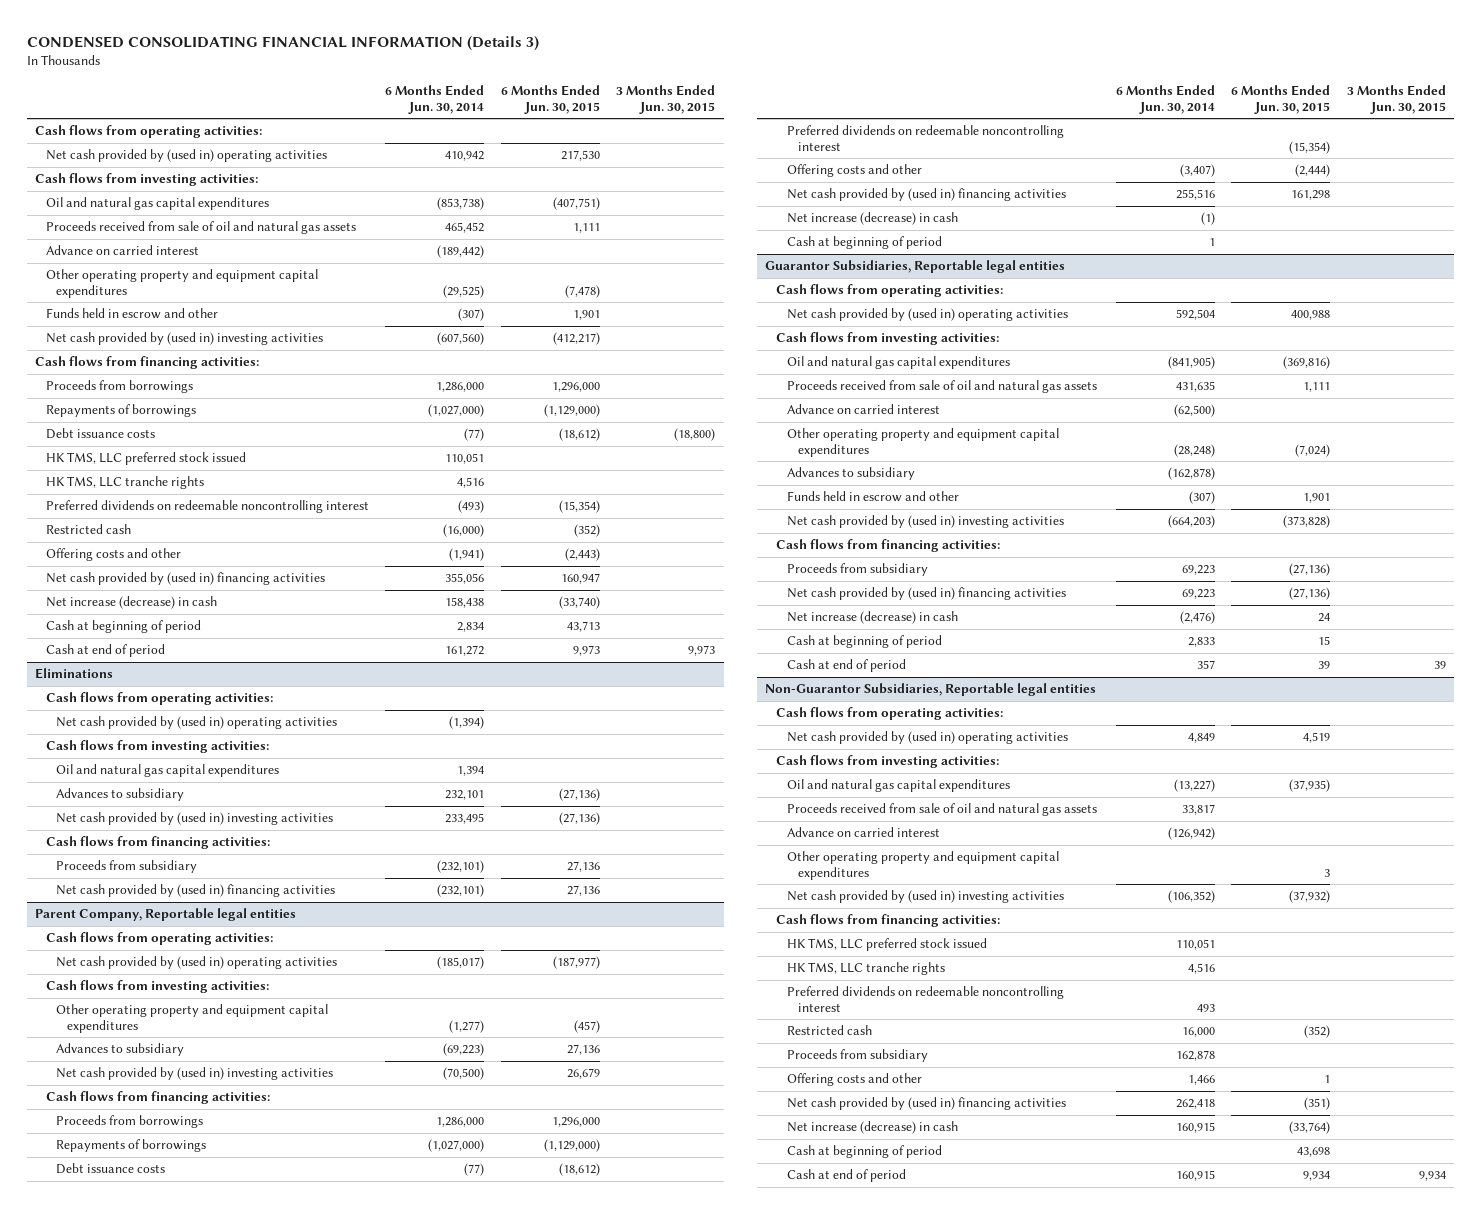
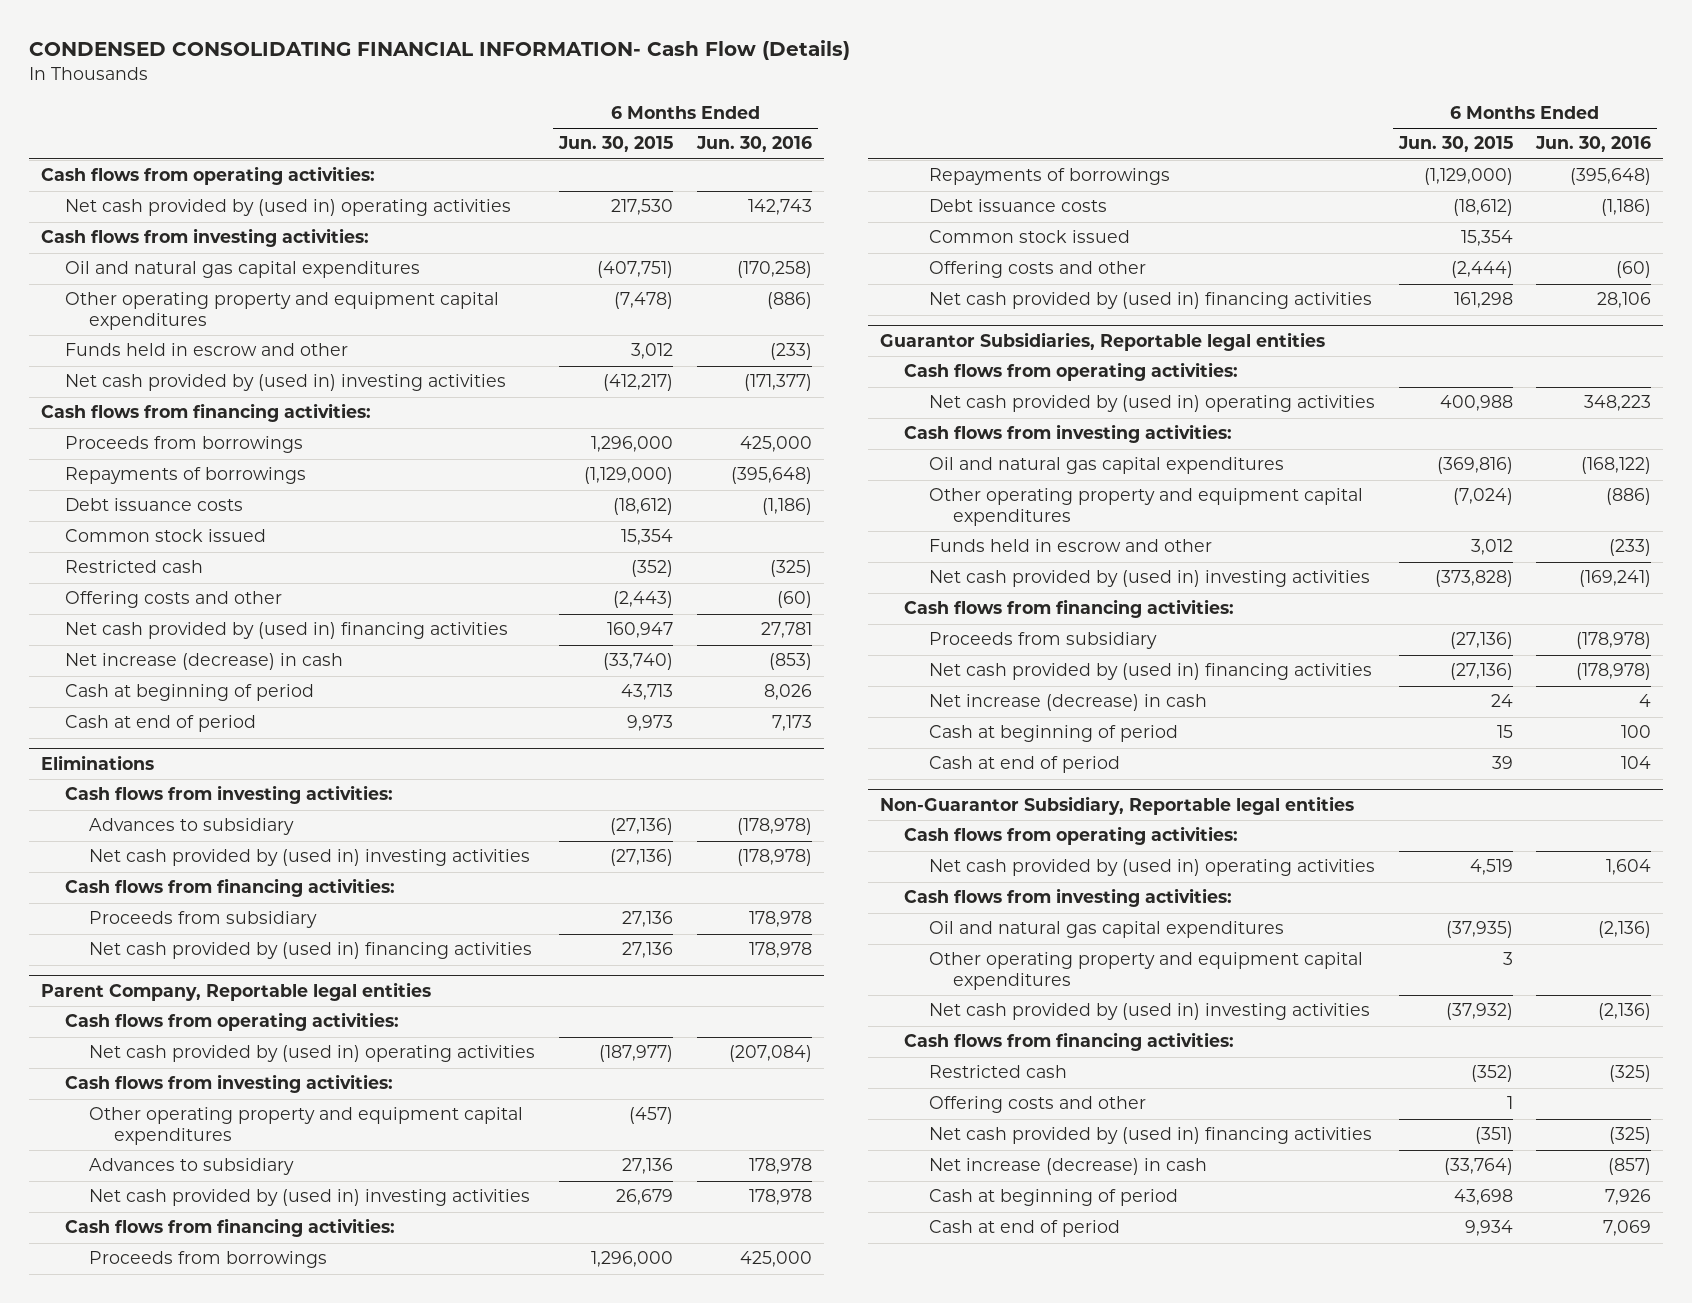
- CONDENSED CONSOLIDATING FINANCIAL INFORMATION (Details 3)
+ CONDENSED CONSOLIDATING FINANCIAL INFORMATION- Cash Flow (Details)
- | 6 Months Ended Jun. 30, 2014 | 6 Months Ended Jun. 30, 2015 | 3 Months Ended Jun. 30, 2015
+ | 6 Months Ended Jun. 30, 2015 | 6 Months Ended Jun. 30, 2016
- Proceeds received from sale of oil and natural gas assets | 465,452 | 1,111 |
- Advance on carried interest | (189,442) | |
- Funds held in escrow and other | (307) | 1,901 |
+ Funds held in escrow and other | 3,012 | (233)
- HK TMS, LLC preferred stock issued | 110,051 | |
- HK TMS, LLC tranche rights | 4,516 | |
- Preferred dividends on redeemable noncontrolling interest | (493) | (15,354) |
+ Common stock issued | 15,354 |
@ Eliminations
- Cash flows from operating activities:
- Net cash provided by (used in) operating activities | (1,394) | |
- Oil and natural gas capital expenditures | 1,394 | |
@ Parent Company, Reportable legal entities
- Preferred dividends on redeemable noncontrolling interest | | (15,354) |
+ Common stock issued | 15,354 |
- Net increase (decrease) in cash | (1) | |
- Cash at beginning of period | 1 | |
@ Guarantor Subsidiaries, Reportable legal entities
- Proceeds received from sale of oil and natural gas assets | 431,635 | 1,111 |
- Advance on carried interest | (62,500) | |
- Advances to subsidiary | (162,878) | |
- Funds held in escrow and other | (307) | 1,901 |
+ Funds held in escrow and other | 3,012 | (233)
- Non-Guarantor Subsidiaries, Reportable legal entities
+ Non-Guarantor Subsidiary, Reportable legal entities
- Proceeds received from sale of oil and natural gas assets | 33,817 | |
- Advance on carried interest | (126,942) | |
- HK TMS, LLC preferred stock issued | 110,051 | |
- HK TMS, LLC tranche rights | 4,516 | |
- Preferred dividends on redeemable noncontrolling interest | 493 | |
- Proceeds from subsidiary | 162,878 | |

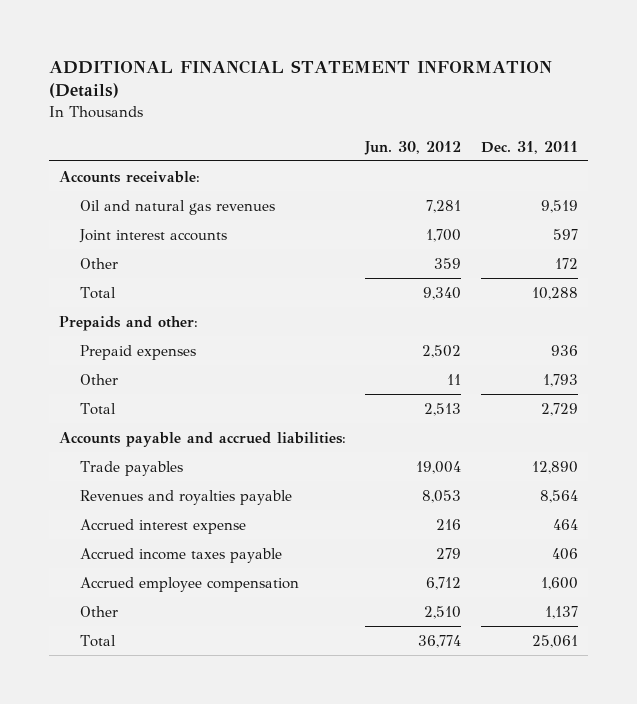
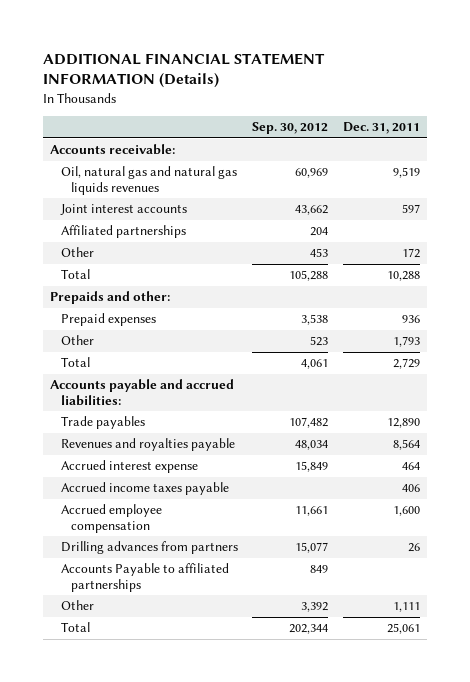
- | Jun. 30, 2012 | Dec. 31, 2011
+ | Sep. 30, 2012 | Dec. 31, 2011
- Oil and natural gas revenues | 7,281 | 9,519
+ Oil, natural gas and natural gas liquids revenues | 60,969 | 9,519
+ Affiliated partnerships | 204 |
- Other | 2,510 | 1,137
+ Drilling advances from partners | 15,077 | 26
+ Accounts Payable to affiliated partnerships | 849 |
+ Other | 3,392 | 1,111

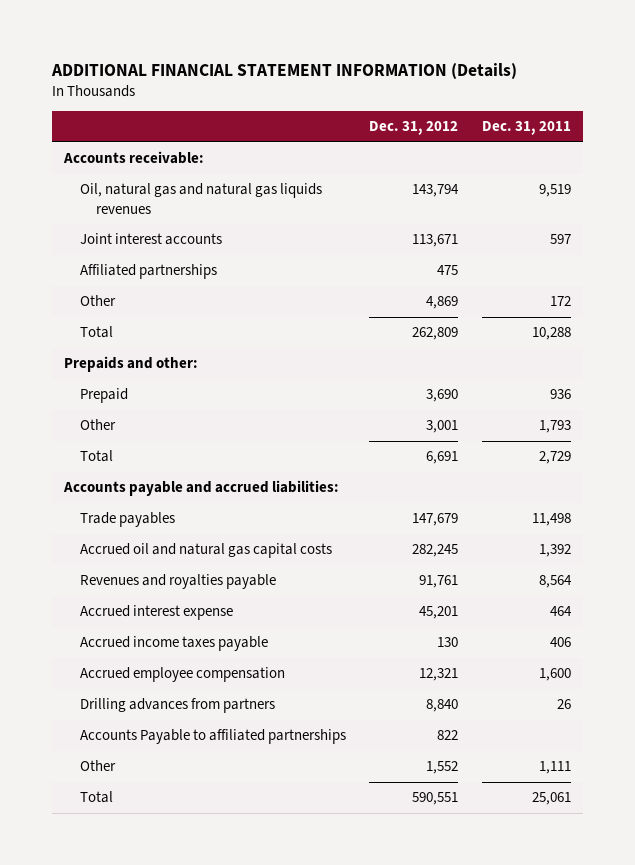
- | Sep. 30, 2012 | Dec. 31, 2011
+ | Dec. 31, 2012 | Dec. 31, 2011
- Prepaid expenses | 3,538 | 936
+ Prepaid | 3,690 | 936
- Trade payables | 107,482 | 12,890
+ Trade payables | 147,679 | 11,498
+ Accrued oil and natural gas capital costs | 282,245 | 1,392

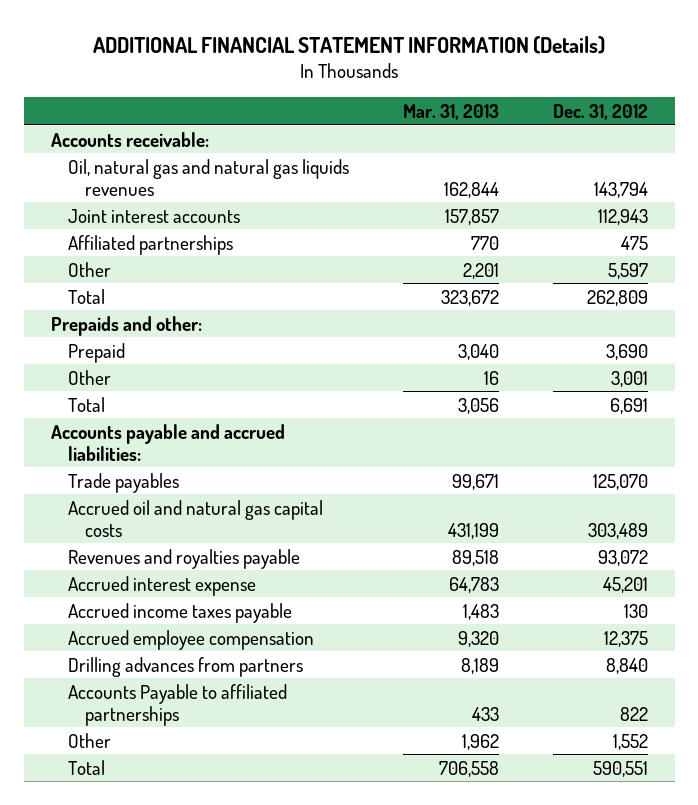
- | Dec. 31, 2012 | Dec. 31, 2011
+ | Mar. 31, 2013 | Dec. 31, 2012
- Joint interest accounts | 113,671 | 597
+ Joint interest accounts | 157,857 | 112,943
- Other | 4,869 | 172
+ Other | 2,201 | 5,597
- Trade payables | 147,679 | 11,498
- Accrued oil and natural gas capital costs | 282,245 | 1,392
- Revenues and royalties payable | 91,761 | 8,564
+ Trade payables | 99,671 | 125,070
+ Accrued oil and natural gas capital costs | 431,199 | 303,489
+ Revenues and royalties payable | 89,518 | 93,072
- Accrued employee compensation | 12,321 | 1,600
+ Accrued employee compensation | 9,320 | 12,375

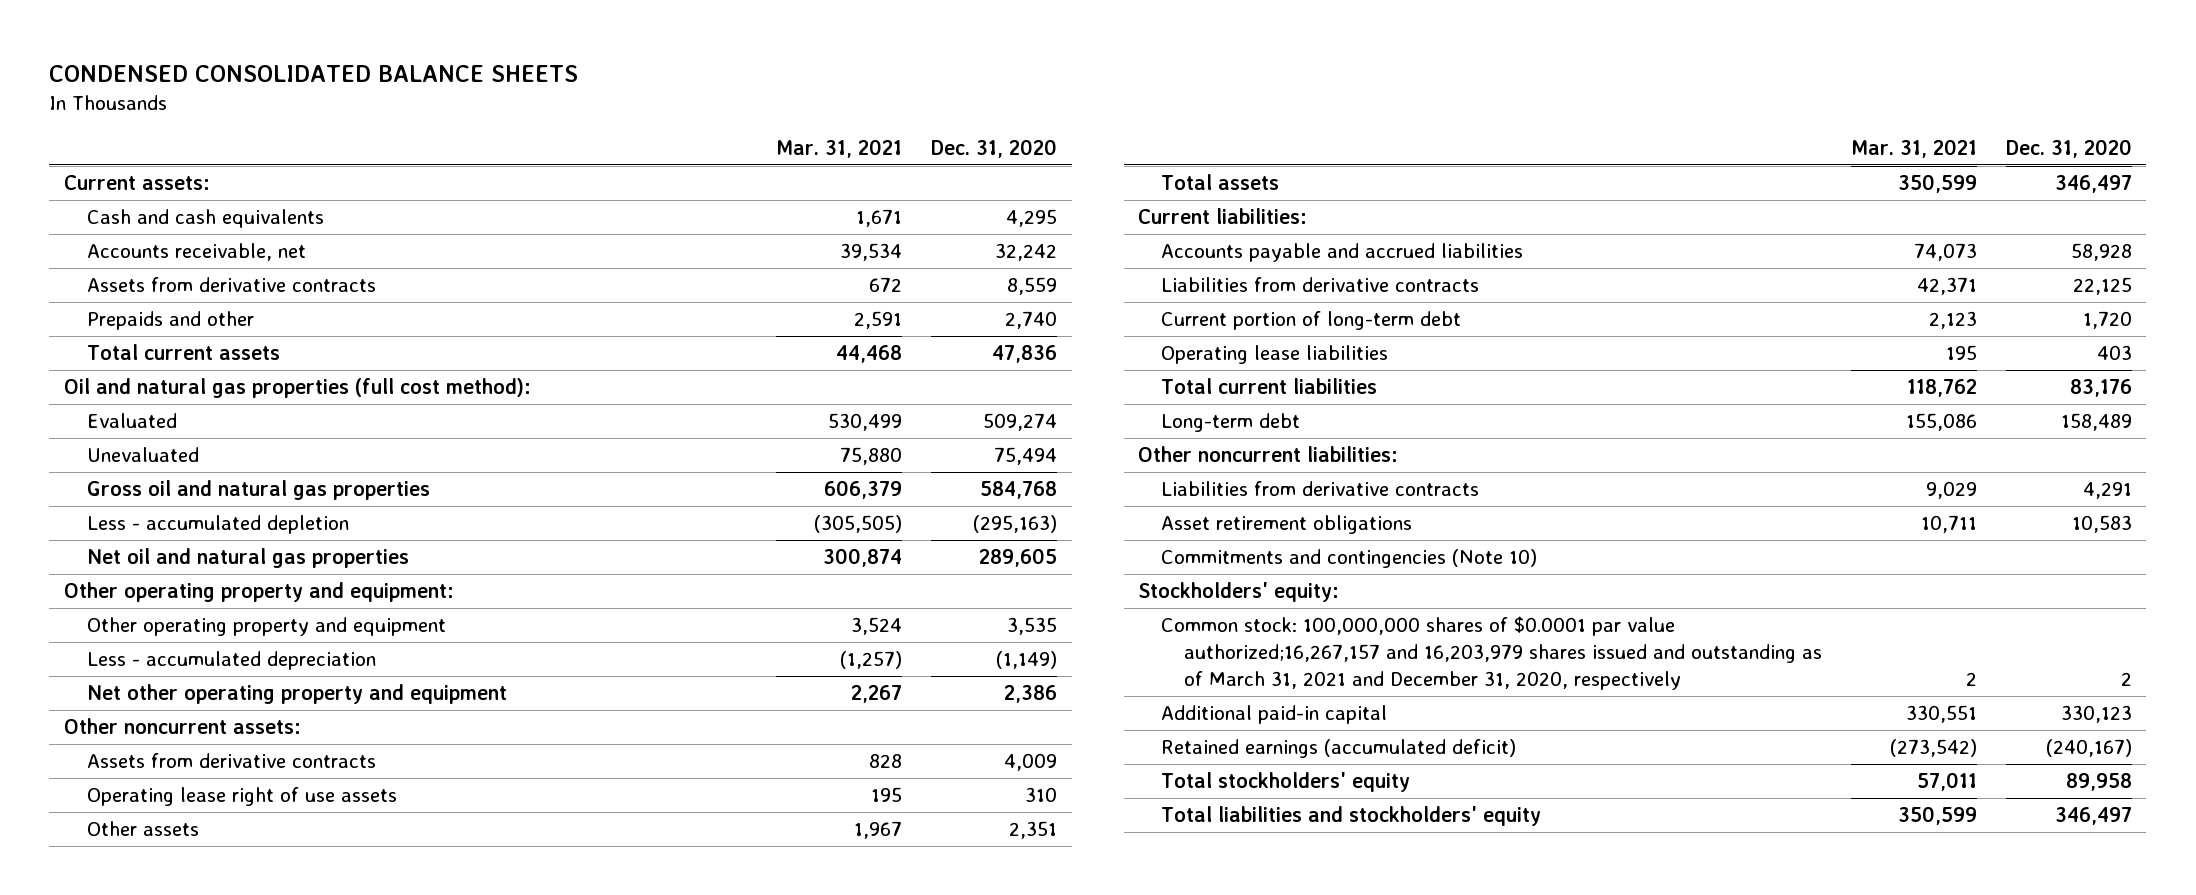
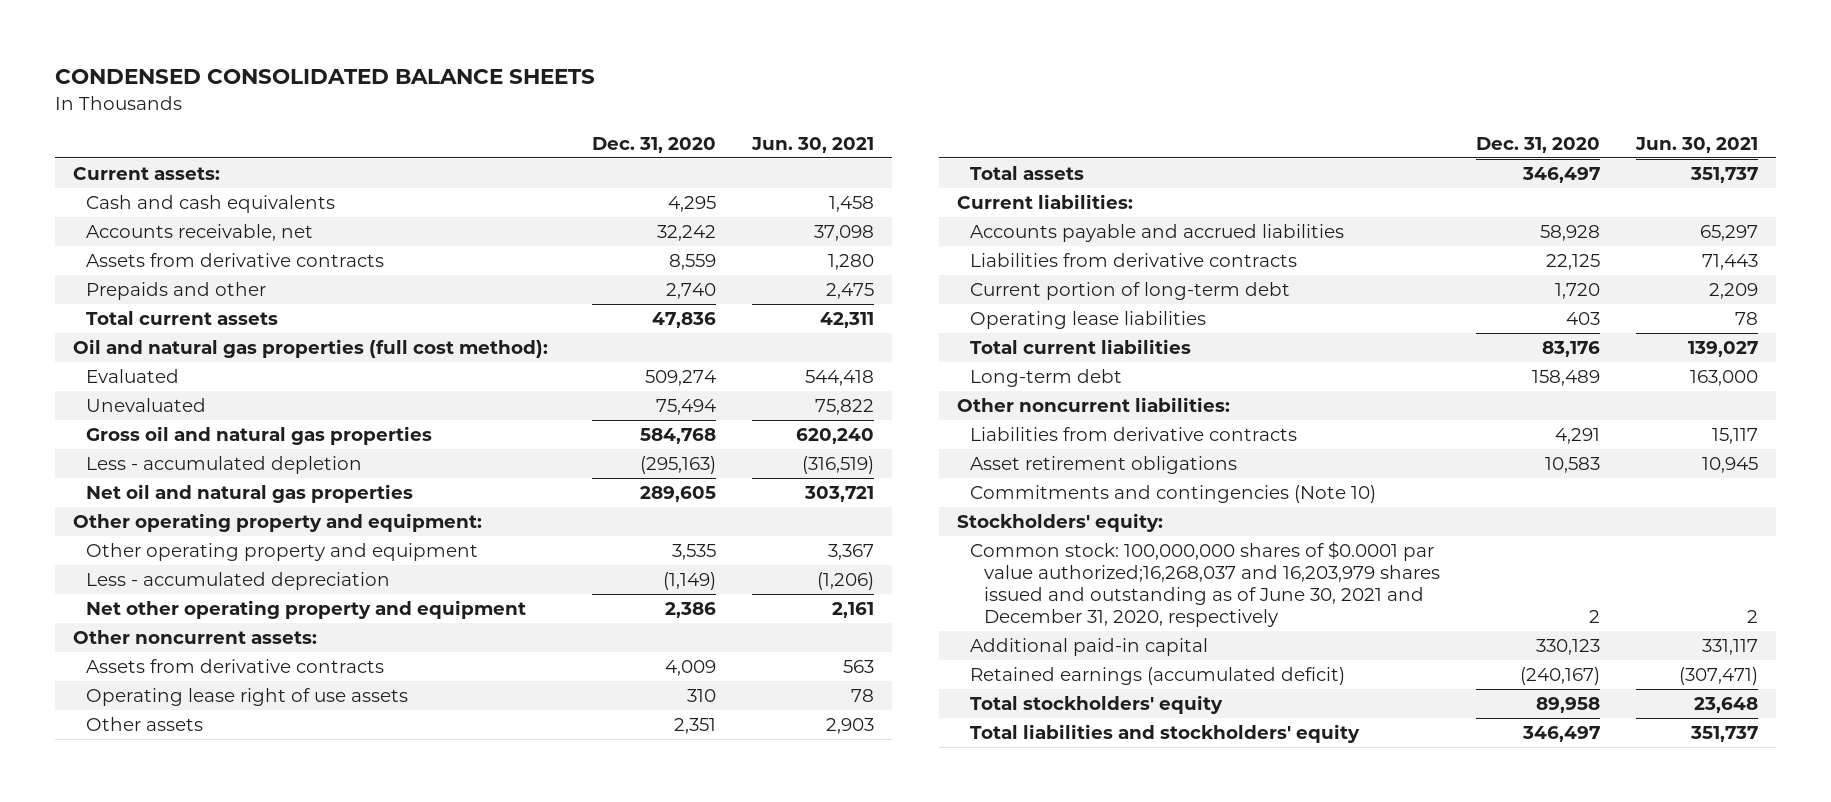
- | Mar. 31, 2021 | Dec. 31, 2020
+ | Dec. 31, 2020 | Jun. 30, 2021
- Common stock: 100,000,000 shares of $0.0001 par value authorized;16,267,157 and 16,203,979 shares issued and outstanding as of March 31, 2021 and December 31, 2020, respectively | 2 | 2
+ Common stock: 100,000,000 shares of $0.0001 par value authorized;16,268,037 and 16,203,979 shares issued and outstanding as of June 30, 2021 and December 31, 2020, respectively | 2 | 2

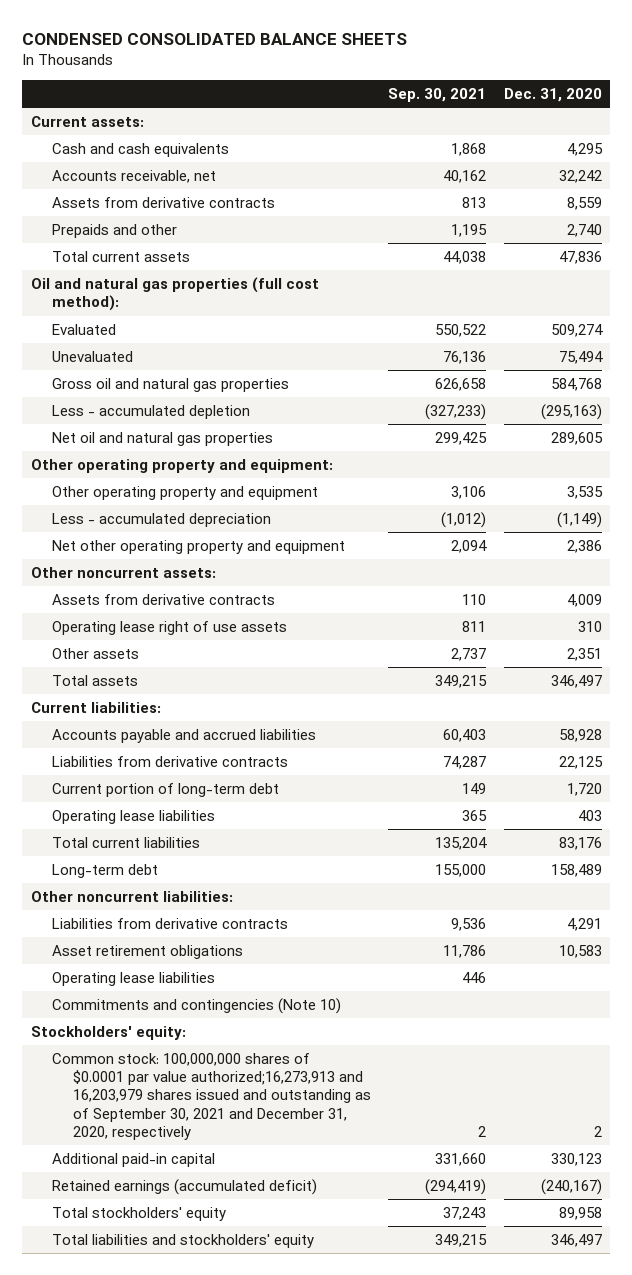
- | Dec. 31, 2020 | Jun. 30, 2021
+ | Sep. 30, 2021 | Dec. 31, 2020
+ Operating lease liabilities | 446 |
- Common stock: 100,000,000 shares of $0.0001 par value authorized;16,268,037 and 16,203,979 shares issued and outstanding as of June 30, 2021 and December 31, 2020, respectively | 2 | 2
+ Common stock: 100,000,000 shares of $0.0001 par value authorized;16,273,913 and 16,203,979 shares issued and outstanding as of September 30, 2021 and December 31, 2020, respectively | 2 | 2

